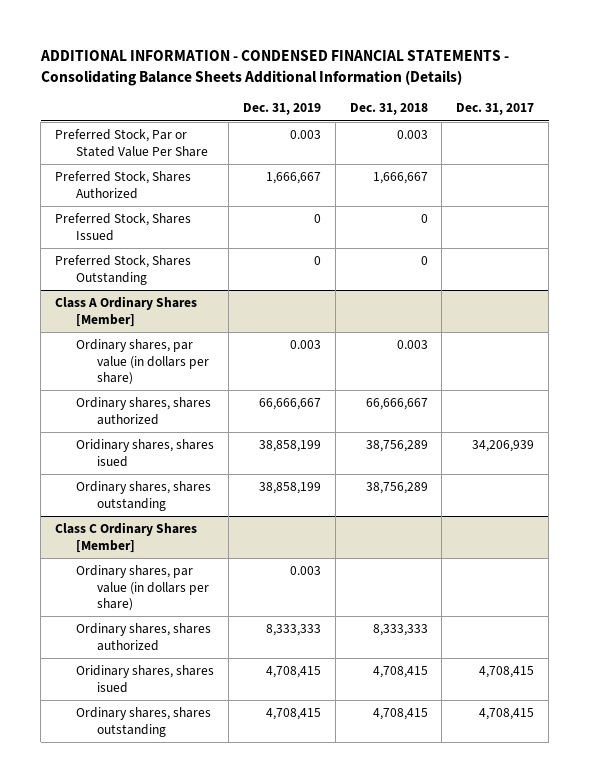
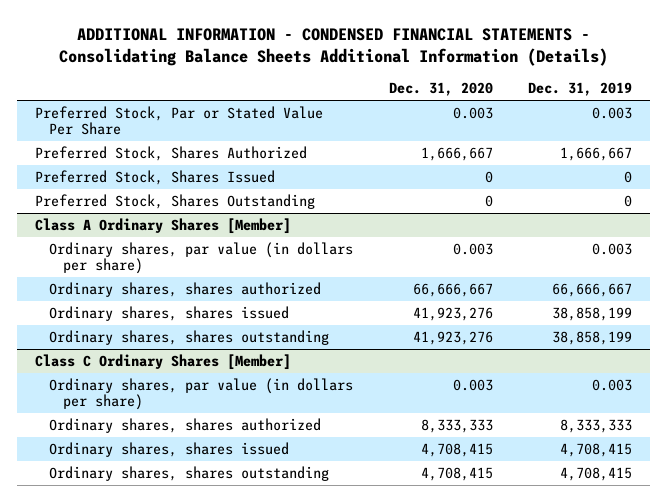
- | Dec. 31, 2019 | Dec. 31, 2018 | Dec. 31, 2017
+ | Dec. 31, 2020 | Dec. 31, 2019
@ Class A Ordinary Shares [Member]
- Oridinary shares, shares isued | 38,858,199 | 38,756,289 | 34,206,939
+ Ordinary shares, shares issued | 41,923,276 | 38,858,199
@ Class C Ordinary Shares [Member]
- Oridinary shares, shares isued | 4,708,415 | 4,708,415 | 4,708,415
+ Ordinary shares, shares issued | 4,708,415 | 4,708,415

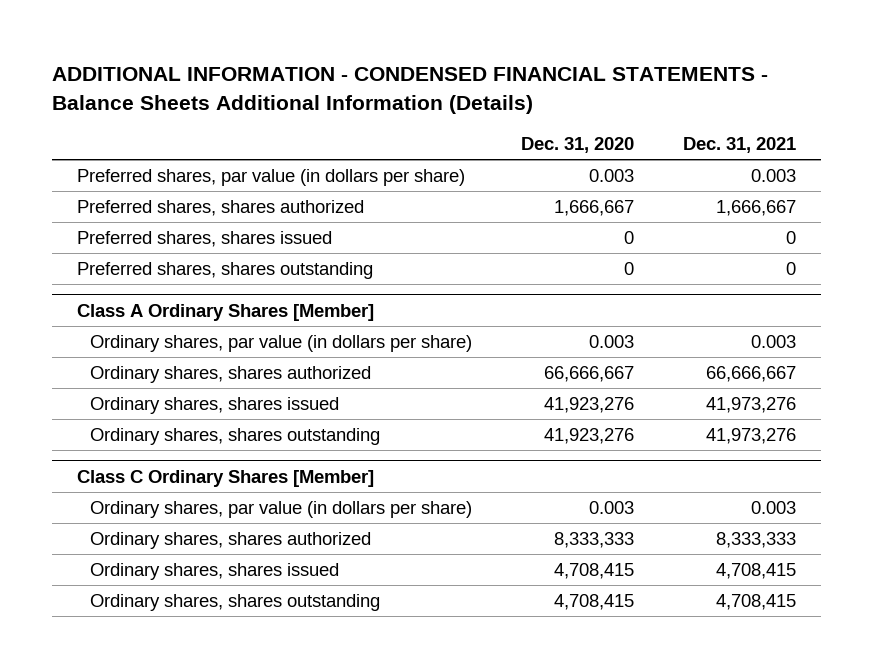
- ADDITIONAL INFORMATION - CONDENSED FINANCIAL STATEMENTS - Consolidating Balance Sheets Additional Information (Details)
+ ADDITIONAL INFORMATION - CONDENSED FINANCIAL STATEMENTS - Balance Sheets Additional Information (Details)
- | Dec. 31, 2020 | Dec. 31, 2019
+ | Dec. 31, 2020 | Dec. 31, 2021
- Preferred Stock, Par or Stated Value Per Share | 0.003 | 0.003
- Preferred Stock, Shares Authorized | 1,666,667 | 1,666,667
- Preferred Stock, Shares Issued | 0 | 0
- Preferred Stock, Shares Outstanding | 0 | 0
+ Preferred shares, par value (in dollars per share) | 0.003 | 0.003
+ Preferred shares, shares authorized | 1,666,667 | 1,666,667
+ Preferred shares, shares issued | 0 | 0
+ Preferred shares, shares outstanding | 0 | 0

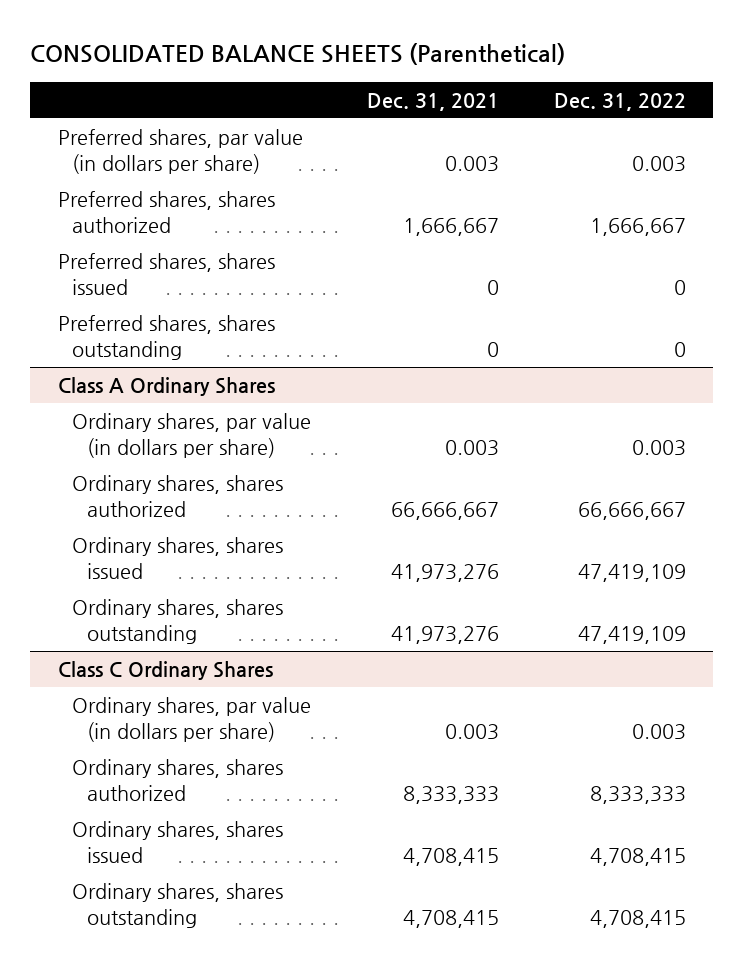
- ADDITIONAL INFORMATION - CONDENSED FINANCIAL STATEMENTS - Balance Sheets Additional Information (Details)
+ CONSOLIDATED BALANCE SHEETS (Parenthetical)
- | Dec. 31, 2020 | Dec. 31, 2021
+ | Dec. 31, 2021 | Dec. 31, 2022
- Class A Ordinary Shares [Member]
+ Class A Ordinary Shares
- Class C Ordinary Shares [Member]
+ Class C Ordinary Shares

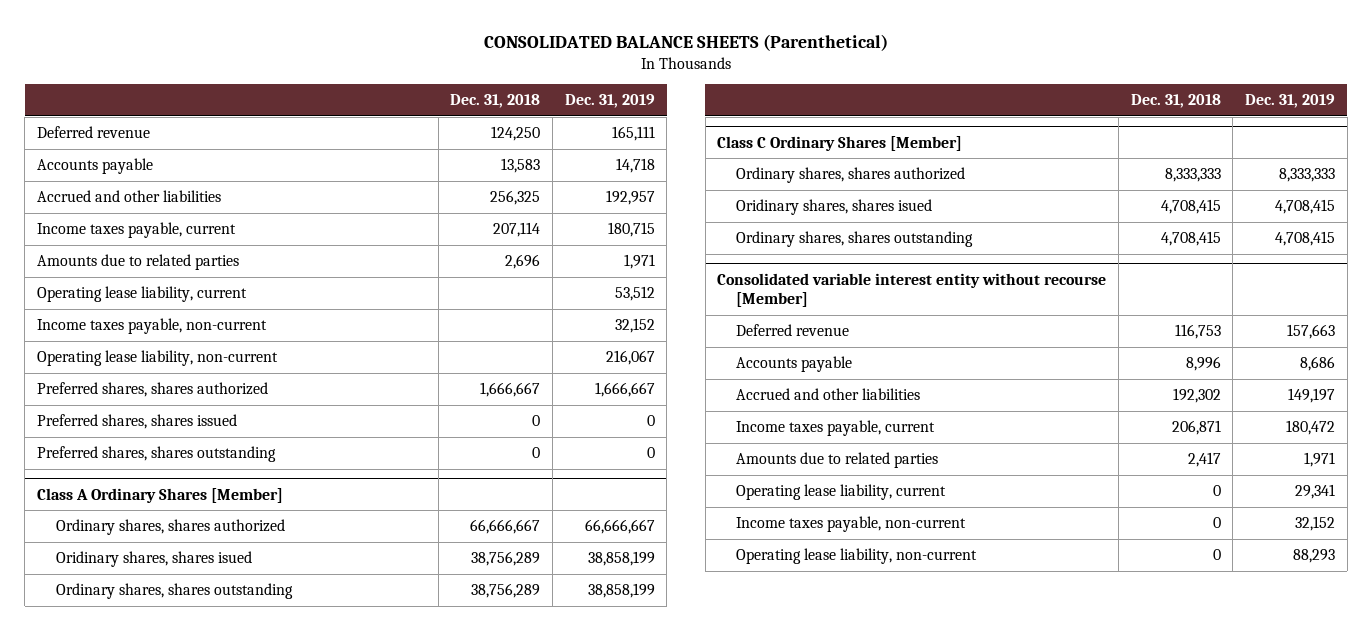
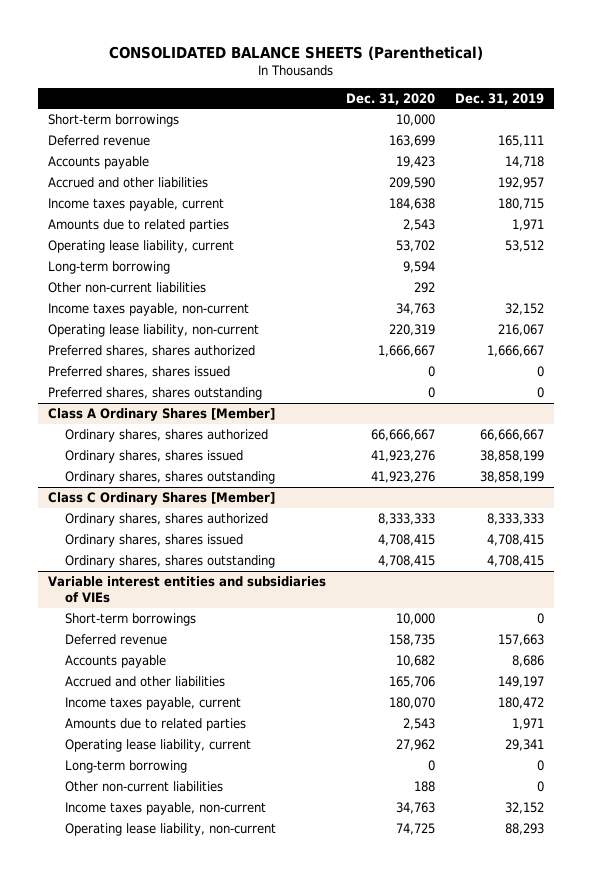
- | Dec. 31, 2018 | Dec. 31, 2019
+ | Dec. 31, 2020 | Dec. 31, 2019
+ Short-term borrowings | 10,000 |
+ Long-term borrowing | 9,594 |
+ Other non-current liabilities | 292 |
@ Class A Ordinary Shares [Member]
- Oridinary shares, shares isued | 38,756,289 | 38,858,199
+ Ordinary shares, shares issued | 41,923,276 | 38,858,199
@ Class C Ordinary Shares [Member]
- Oridinary shares, shares isued | 4,708,415 | 4,708,415
+ Ordinary shares, shares issued | 4,708,415 | 4,708,415
- Consolidated variable interest entity without recourse [Member]
+ Variable interest entities and subsidiaries of VIEs
+ Short-term borrowings | 10,000 | 0
+ Long-term borrowing | 0 | 0
+ Other non-current liabilities | 188 | 0

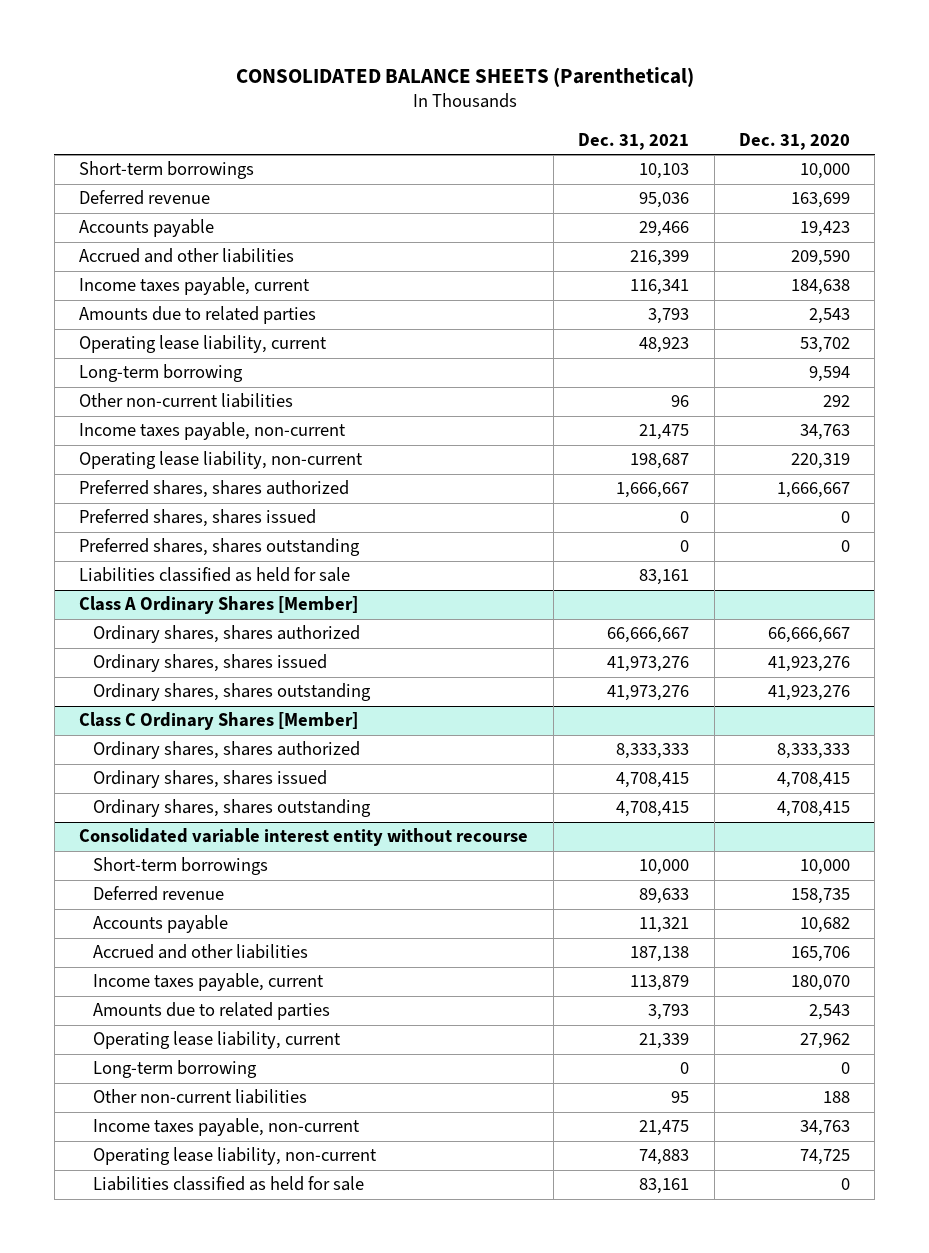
- | Dec. 31, 2020 | Dec. 31, 2019
+ | Dec. 31, 2021 | Dec. 31, 2020
+ Liabilities classified as held for sale | 83,161 |
- Variable interest entities and subsidiaries of VIEs
+ Consolidated variable interest entity without recourse
+ Liabilities classified as held for sale | 83,161 | 0

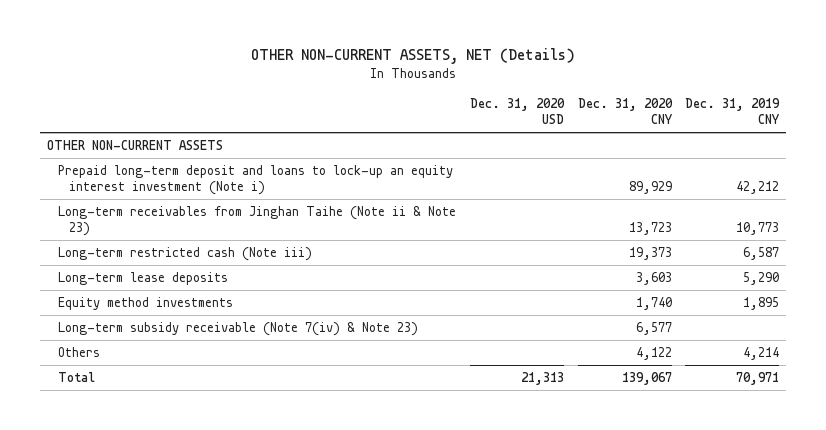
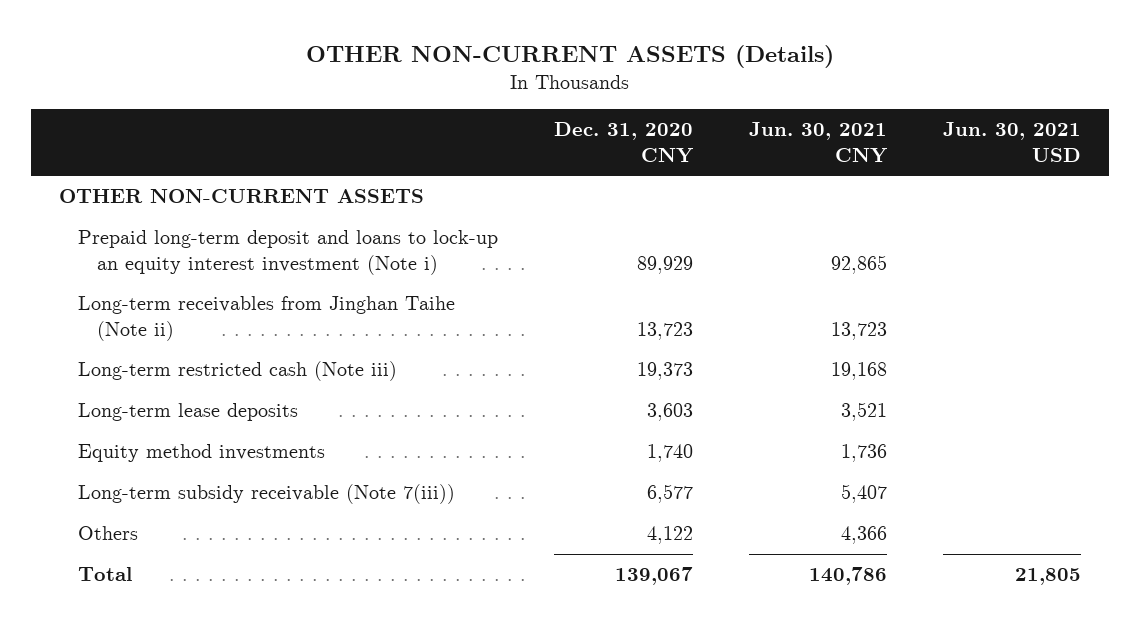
- OTHER NON-CURRENT ASSETS, NET (Details)
+ OTHER NON-CURRENT ASSETS (Details)
- | Dec. 31, 2020 USD | Dec. 31, 2020 CNY | Dec. 31, 2019 CNY
+ | Dec. 31, 2020 CNY | Jun. 30, 2021 CNY | Jun. 30, 2021 USD
- Long-term receivables from Jinghan Taihe (Note ii & Note 23) | | 13,723 | 10,773
+ Long-term receivables from Jinghan Taihe (Note ii) | 13,723 | 13,723 |
- Long-term subsidy receivable (Note 7(iv) & Note 23) | | 6,577 |
+ Long-term subsidy receivable (Note 7(iii)) | 6,577 | 5,407 |

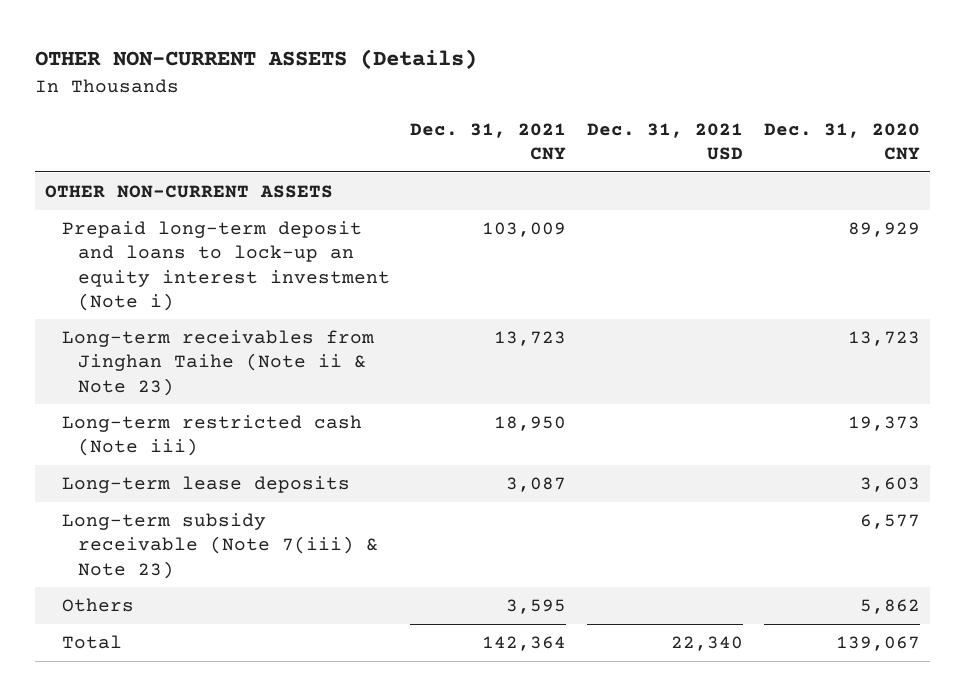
- | Dec. 31, 2020 CNY | Jun. 30, 2021 CNY | Jun. 30, 2021 USD
+ | Dec. 31, 2021 CNY | Dec. 31, 2021 USD | Dec. 31, 2020 CNY
- Long-term receivables from Jinghan Taihe (Note ii) | 13,723 | 13,723 |
+ Long-term receivables from Jinghan Taihe (Note ii & Note 23) | 13,723 | | 13,723
- Equity method investments | 1,740 | 1,736 |
- Long-term subsidy receivable (Note 7(iii)) | 6,577 | 5,407 |
- Others | 4,122 | 4,366 |
+ Long-term subsidy receivable (Note 7(iii) & Note 23) | | | 6,577
+ Others | 3,595 | | 5,862

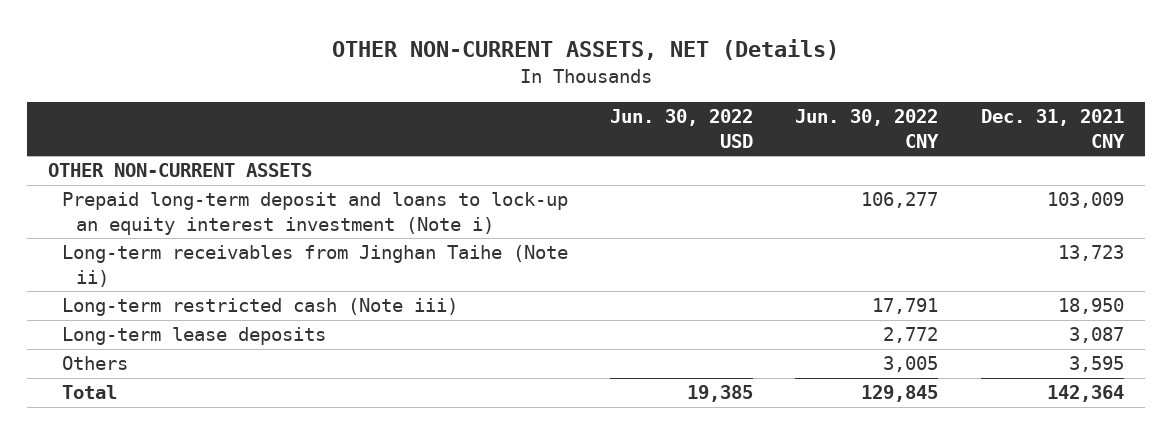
- OTHER NON-CURRENT ASSETS (Details)
+ OTHER NON-CURRENT ASSETS, NET (Details)
- | Dec. 31, 2021 CNY | Dec. 31, 2021 USD | Dec. 31, 2020 CNY
+ | Jun. 30, 2022 USD | Jun. 30, 2022 CNY | Dec. 31, 2021 CNY
- Long-term receivables from Jinghan Taihe (Note ii & Note 23) | 13,723 | | 13,723
+ Long-term receivables from Jinghan Taihe (Note ii) | | | 13,723
- Long-term subsidy receivable (Note 7(iii) & Note 23) | | | 6,577

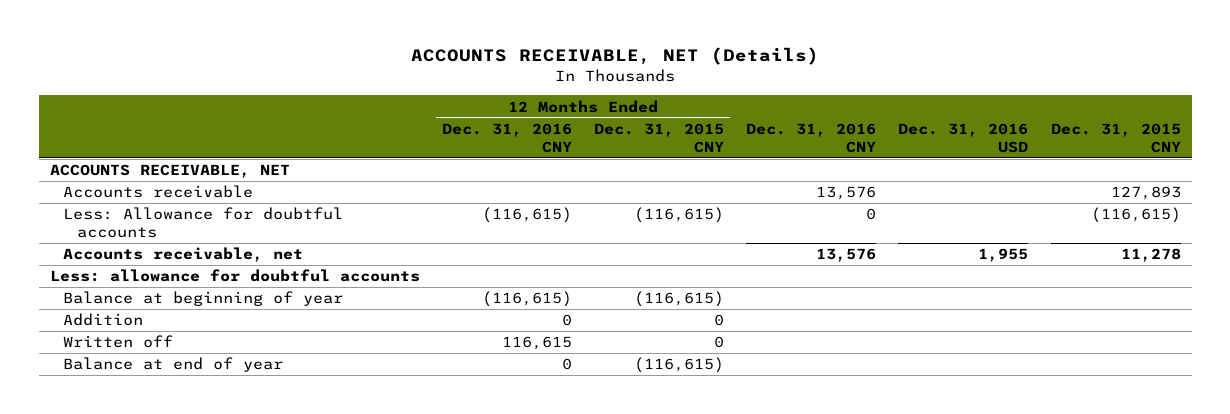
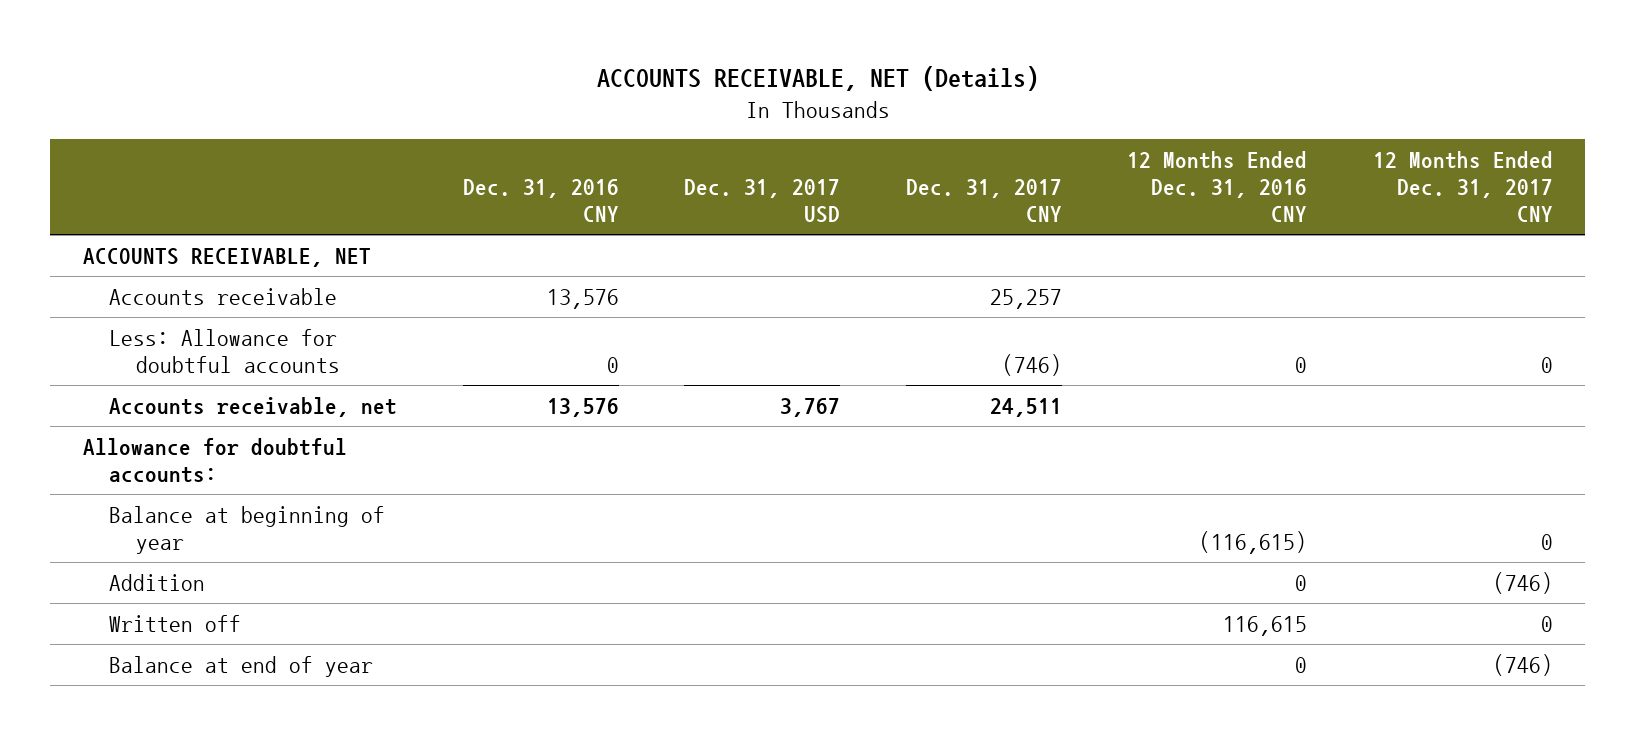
- | 12 Months Ended Dec. 31, 2016 CNY | 12 Months Ended Dec. 31, 2015 CNY | Dec. 31, 2016 CNY | Dec. 31, 2016 USD | Dec. 31, 2015 CNY
+ | Dec. 31, 2016 CNY | Dec. 31, 2017 USD | Dec. 31, 2017 CNY | 12 Months Ended Dec. 31, 2016 CNY | 12 Months Ended Dec. 31, 2017 CNY
- Less: Allowance for doubtful accounts | (116,615) | (116,615) | 0 | | (116,615)
+ Less: Allowance for doubtful accounts | 0 | | (746) | 0 | 0
- Less: allowance for doubtful accounts
+ Allowance for doubtful accounts:

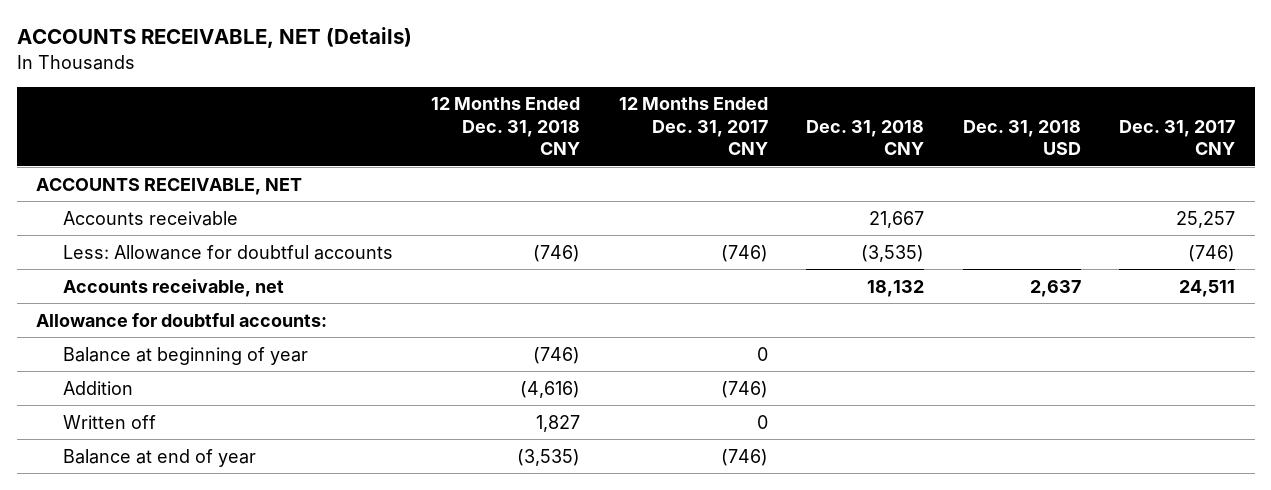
- | Dec. 31, 2016 CNY | Dec. 31, 2017 USD | Dec. 31, 2017 CNY | 12 Months Ended Dec. 31, 2016 CNY | 12 Months Ended Dec. 31, 2017 CNY
+ | 12 Months Ended Dec. 31, 2018 CNY | 12 Months Ended Dec. 31, 2017 CNY | Dec. 31, 2018 CNY | Dec. 31, 2018 USD | Dec. 31, 2017 CNY
- Less: Allowance for doubtful accounts | 0 | | (746) | 0 | 0
+ Less: Allowance for doubtful accounts | (746) | (746) | (3,535) | | (746)

